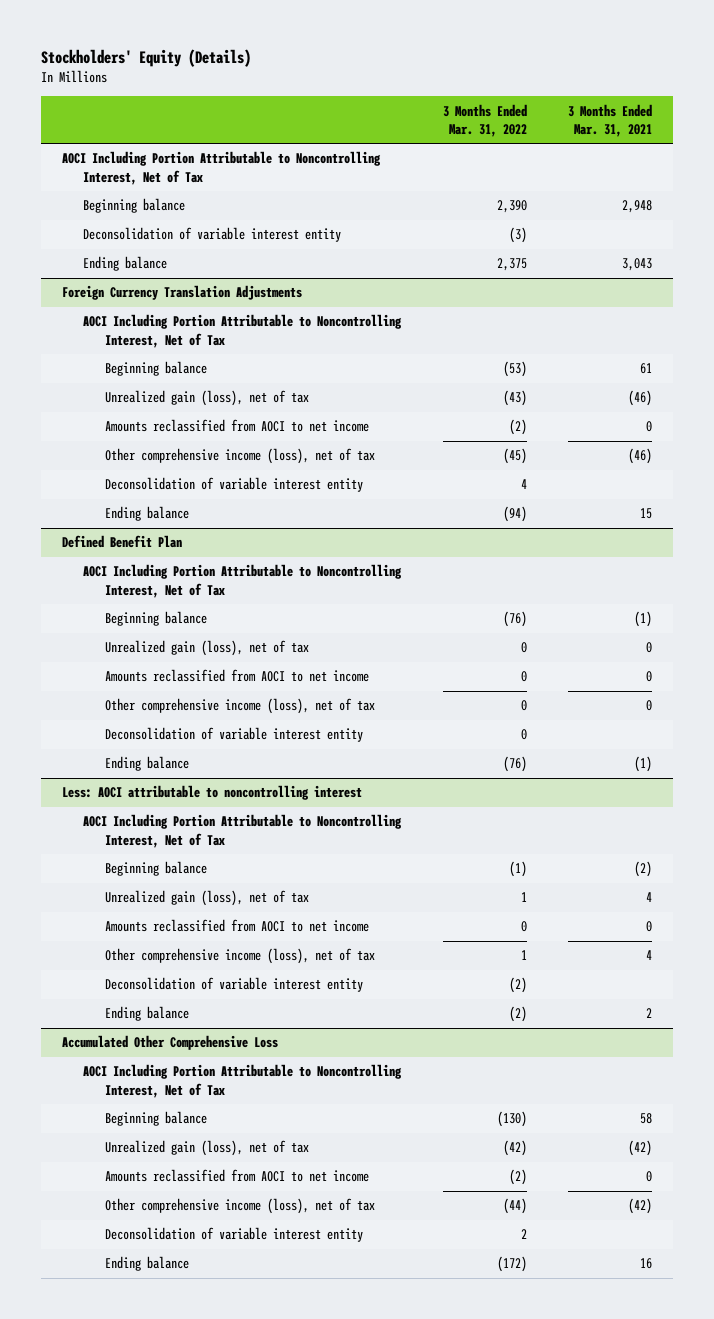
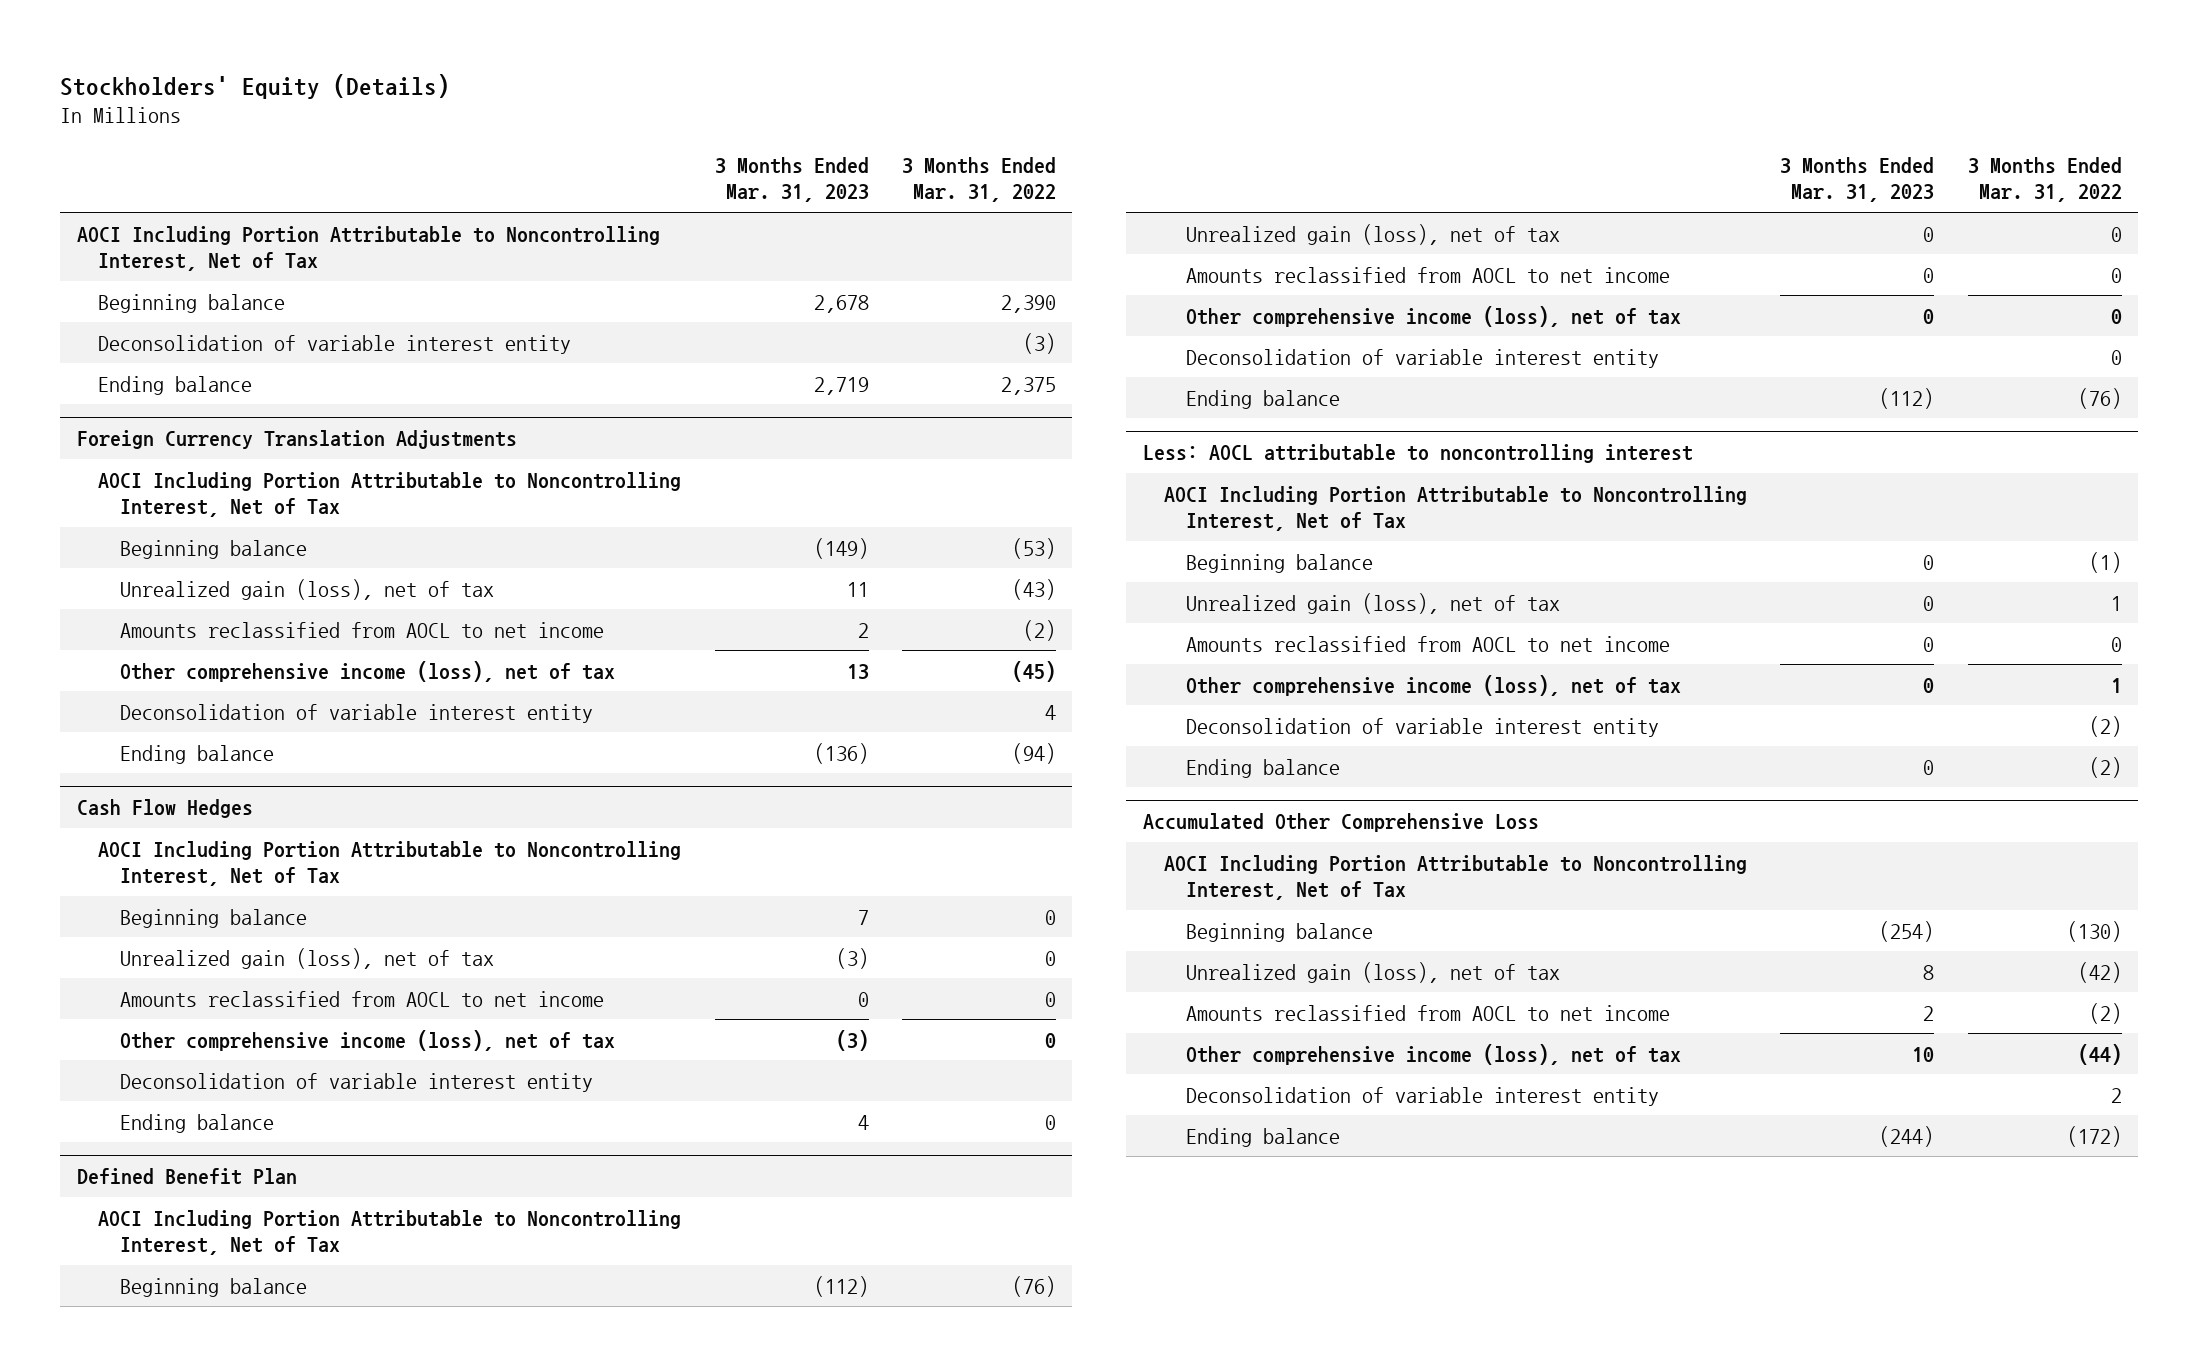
- | 3 Months Ended Mar. 31, 2022 | 3 Months Ended Mar. 31, 2021
+ | 3 Months Ended Mar. 31, 2023 | 3 Months Ended Mar. 31, 2022
@ Foreign Currency Translation Adjustments
- Amounts reclassified from AOCI to net income | (2) | 0
+ Amounts reclassified from AOCL to net income | 2 | (2)
+ Cash Flow Hedges
+ AOCI Including Portion Attributable to Noncontrolling Interest, Net of Tax
+ Beginning balance | 7 | 0
+ Unrealized gain (loss), net of tax | (3) | 0
+ Amounts reclassified from AOCL to net income | 0 | 0
+ Other comprehensive income (loss), net of tax | (3) | 0
+ Deconsolidation of variable interest entity
+ Ending balance | 4 | 0
@ Defined Benefit Plan
- Amounts reclassified from AOCI to net income | 0 | 0
+ Amounts reclassified from AOCL to net income | 0 | 0
- Less: AOCI attributable to noncontrolling interest
+ Less: AOCL attributable to noncontrolling interest
- Amounts reclassified from AOCI to net income | 0 | 0
+ Amounts reclassified from AOCL to net income | 0 | 0
@ Accumulated Other Comprehensive Loss
- Amounts reclassified from AOCI to net income | (2) | 0
+ Amounts reclassified from AOCL to net income | 2 | (2)

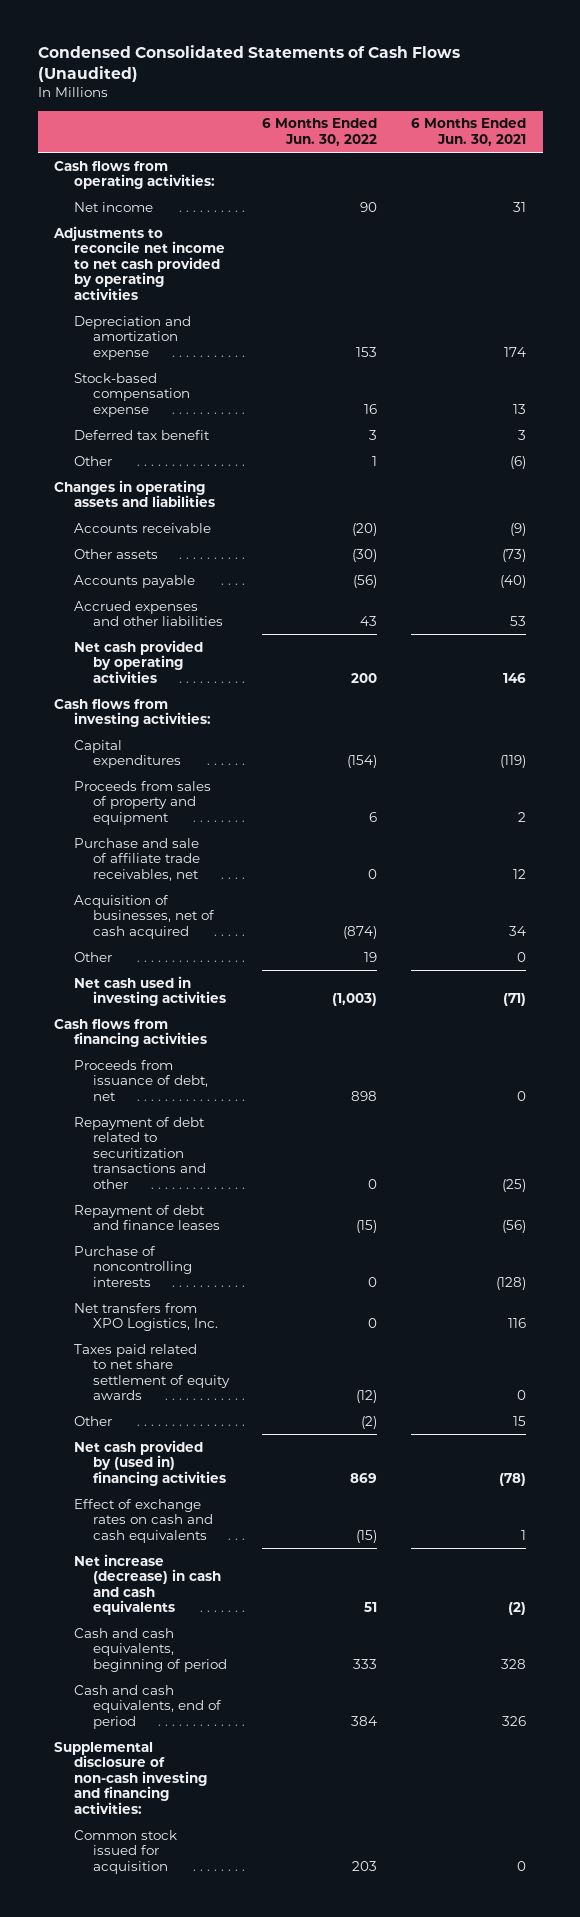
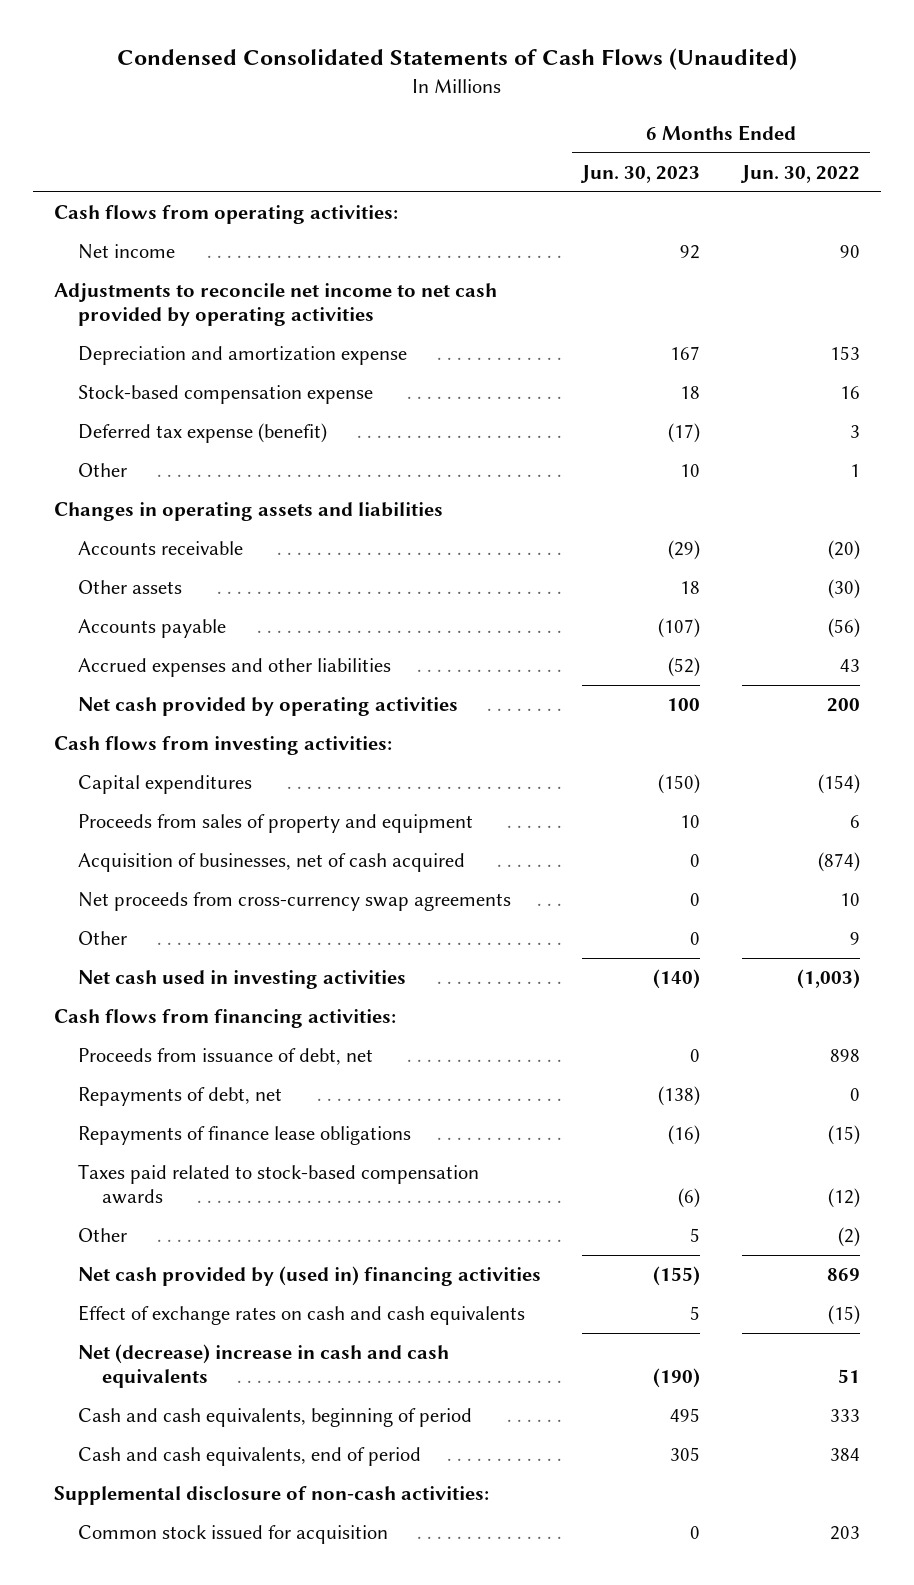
- | 6 Months Ended Jun. 30, 2022 | 6 Months Ended Jun. 30, 2021
+ | 6 Months Ended Jun. 30, 2023 | 6 Months Ended Jun. 30, 2022
- Deferred tax benefit | 3 | 3
+ Deferred tax expense (benefit) | (17) | 3
- Purchase and sale of affiliate trade receivables, net | 0 | 12
- Other | 19 | 0
+ Net proceeds from cross-currency swap agreements | 0 | 10
+ Other | 0 | 9
- Cash flows from financing activities
+ Cash flows from financing activities:
- Repayment of debt related to securitization transactions and other | 0 | (25)
- Repayment of debt and finance leases | (15) | (56)
- Purchase of noncontrolling interests | 0 | (128)
- Net transfers from XPO Logistics, Inc. | 0 | 116
- Taxes paid related to net share settlement of equity awards | (12) | 0
+ Repayments of debt, net | (138) | 0
+ Repayments of finance lease obligations | (16) | (15)
+ Taxes paid related to stock-based compensation awards | (6) | (12)
- Net increase (decrease) in cash and cash equivalents | 51 | (2)
+ Net (decrease) increase in cash and cash equivalents | (190) | 51
- Supplemental disclosure of non-cash investing and financing activities:
+ Supplemental disclosure of non-cash activities:

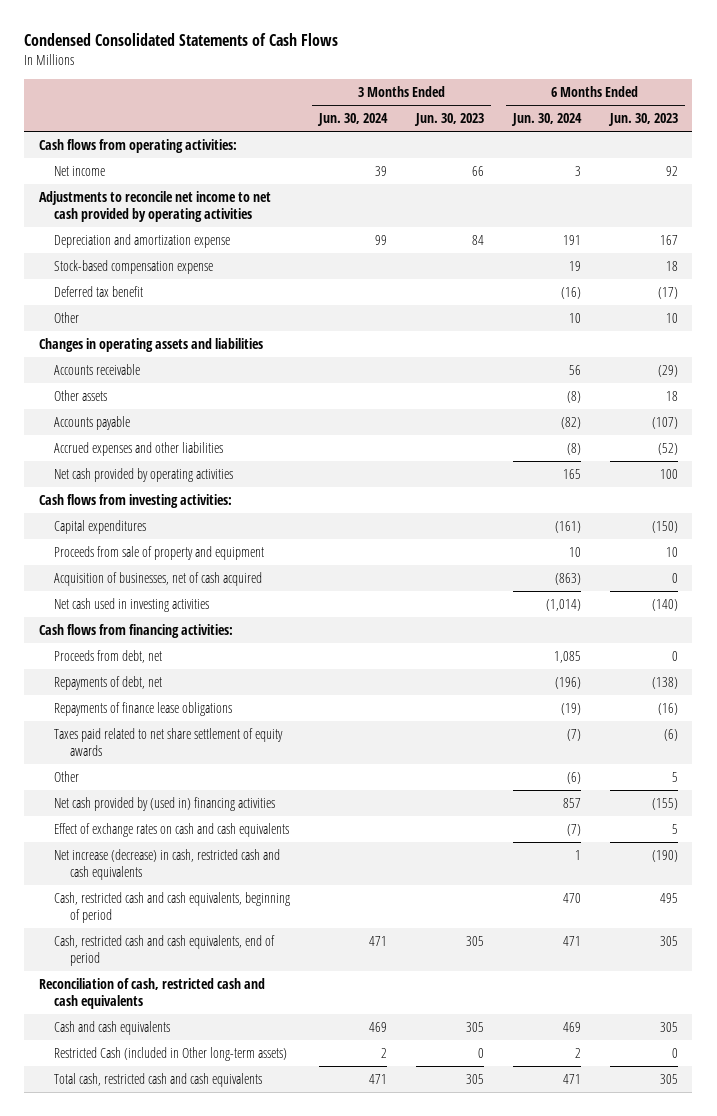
- Condensed Consolidated Statements of Cash Flows (Unaudited)
+ Condensed Consolidated Statements of Cash Flows
- | 6 Months Ended Jun. 30, 2023 | 6 Months Ended Jun. 30, 2022
+ | 3 Months Ended Jun. 30, 2024 | 3 Months Ended Jun. 30, 2023 | 6 Months Ended Jun. 30, 2024 | 6 Months Ended Jun. 30, 2023
- Deferred tax expense (benefit) | (17) | 3
+ Deferred tax benefit | | | (16) | (17)
- Proceeds from sales of property and equipment | 10 | 6
+ Proceeds from sale of property and equipment | | | 10 | 10
- Net proceeds from cross-currency swap agreements | 0 | 10
- Other | 0 | 9
- Proceeds from issuance of debt, net | 0 | 898
+ Proceeds from debt, net | | | 1,085 | 0
- Taxes paid related to stock-based compensation awards | (6) | (12)
+ Taxes paid related to net share settlement of equity awards | | | (7) | (6)
- Net (decrease) increase in cash and cash equivalents | (190) | 51
- Cash and cash equivalents, beginning of period | 495 | 333
- Cash and cash equivalents, end of period | 305 | 384
- Supplemental disclosure of non-cash activities:
- Common stock issued for acquisition | 0 | 203
+ Net increase (decrease) in cash, restricted cash and cash equivalents | | | 1 | (190)
+ Cash, restricted cash and cash equivalents, beginning of period | | | 470 | 495
+ Cash, restricted cash and cash equivalents, end of period | 471 | 305 | 471 | 305
+ Reconciliation of cash, restricted cash and cash equivalents
+ Cash and cash equivalents | 469 | 305 | 469 | 305
+ Restricted Cash (included in Other long-term assets) | 2 | 0 | 2 | 0
+ Total cash, restricted cash and cash equivalents | 471 | 305 | 471 | 305

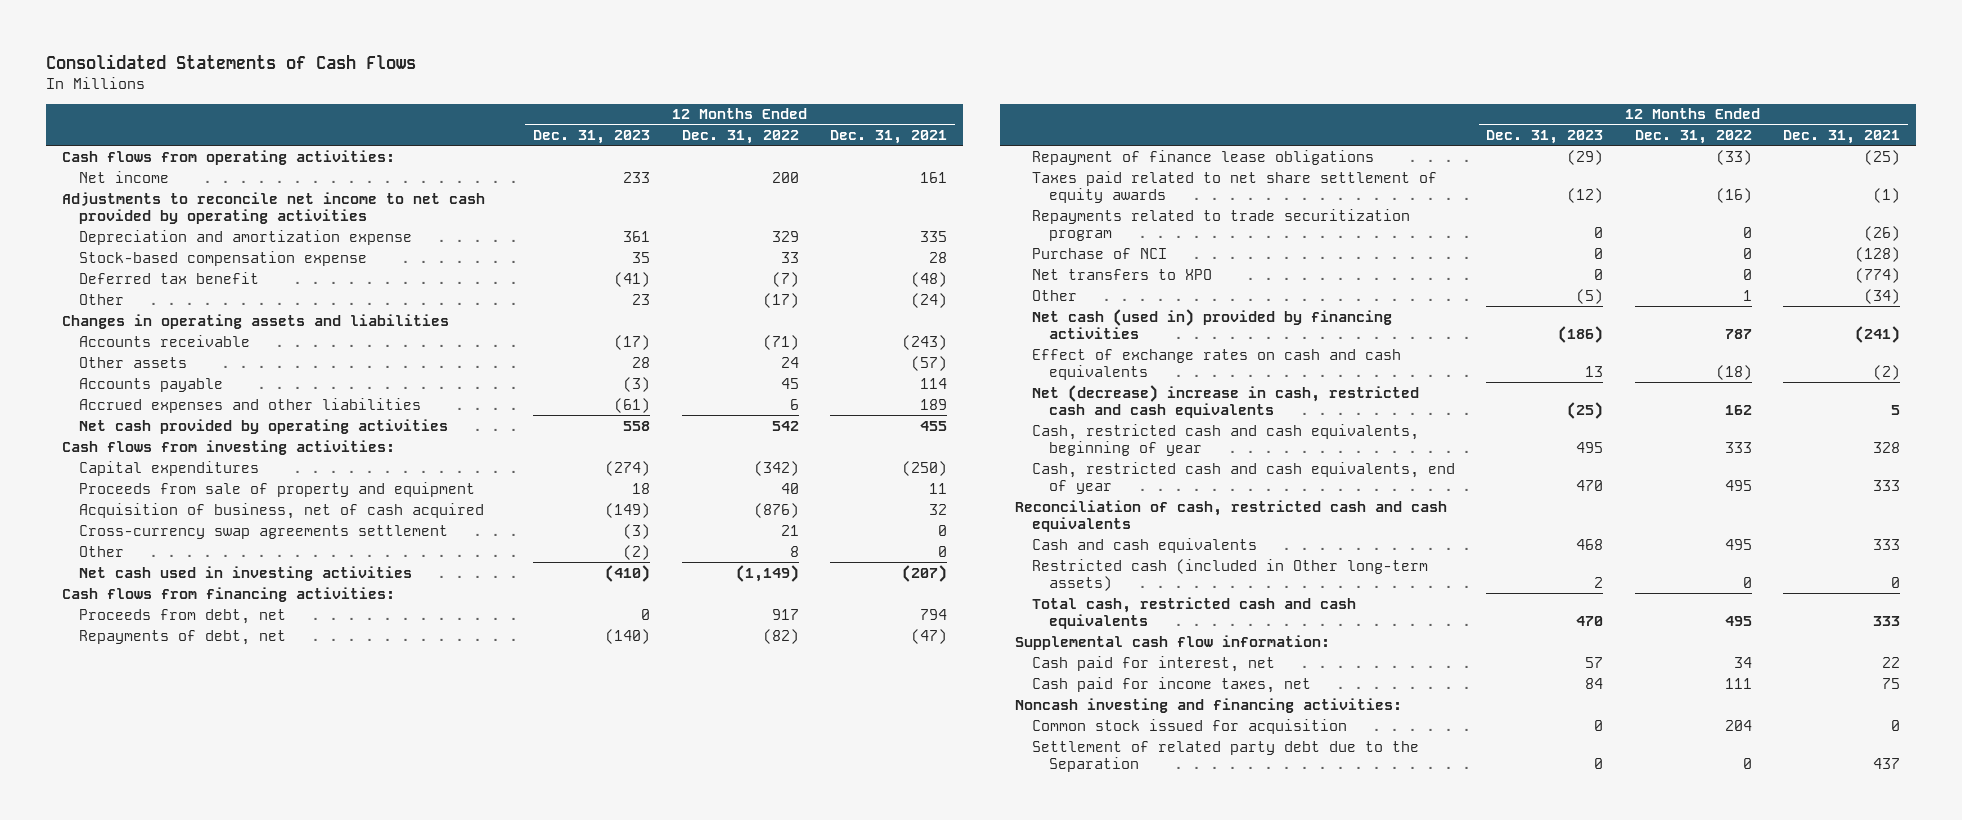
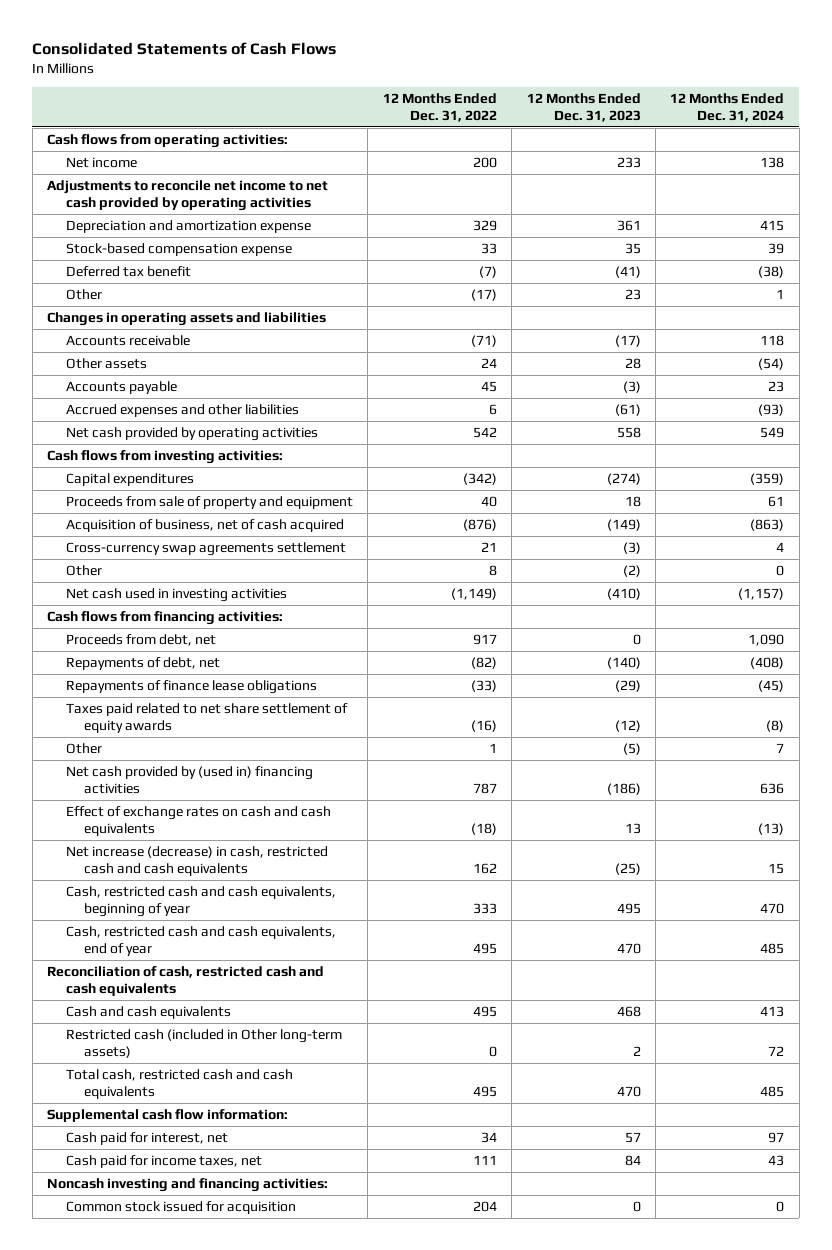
- | 12 Months Ended Dec. 31, 2023 | 12 Months Ended Dec. 31, 2022 | 12 Months Ended Dec. 31, 2021
+ | 12 Months Ended Dec. 31, 2022 | 12 Months Ended Dec. 31, 2023 | 12 Months Ended Dec. 31, 2024
- Repayment of finance lease obligations | (29) | (33) | (25)
+ Repayments of finance lease obligations | (33) | (29) | (45)
- Repayments related to trade securitization program | 0 | 0 | (26)
- Purchase of NCI | 0 | 0 | (128)
- Net transfers to XPO | 0 | 0 | (774)
- Net cash (used in) provided by financing activities | (186) | 787 | (241)
+ Net cash provided by (used in) financing activities | 787 | (186) | 636
- Net (decrease) increase in cash, restricted cash and cash equivalents | (25) | 162 | 5
+ Net increase (decrease) in cash, restricted cash and cash equivalents | 162 | (25) | 15
- Settlement of related party debt due to the Separation | 0 | 0 | 437

